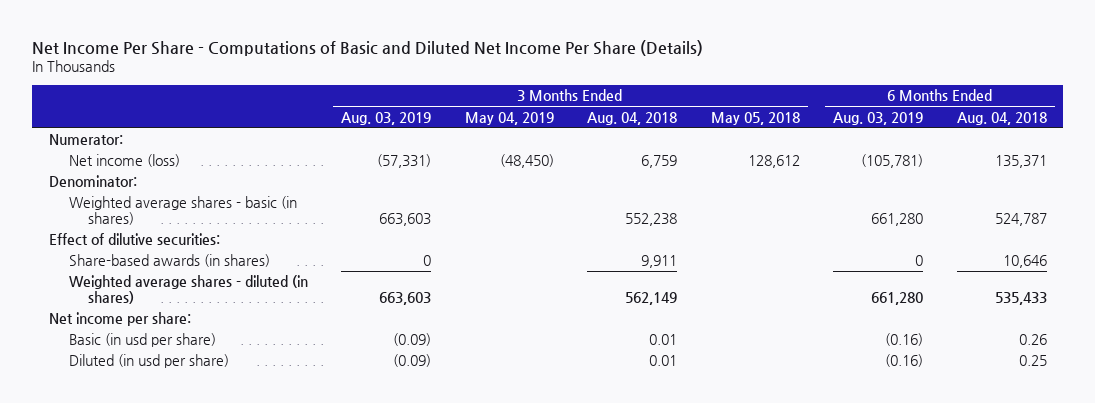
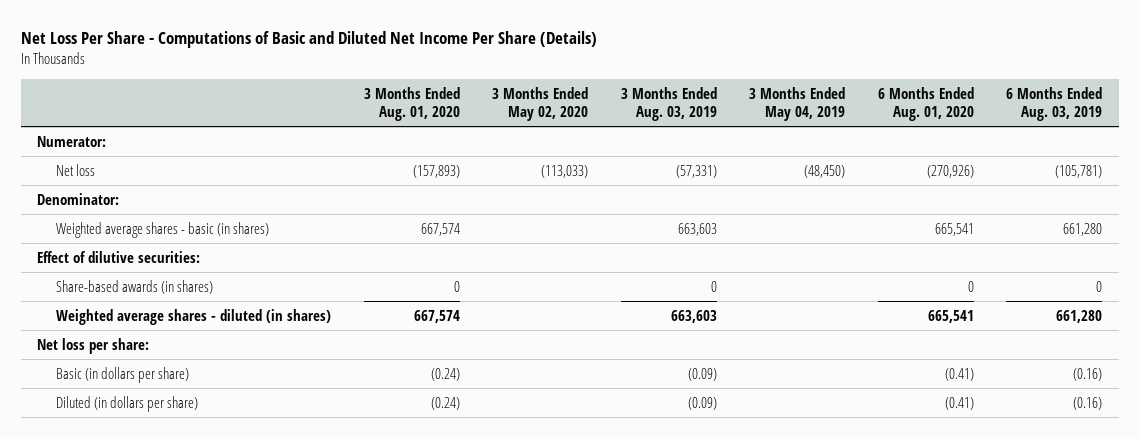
- Net Income Per Share - Computations of Basic and Diluted Net Income Per Share (Details)
+ Net Loss Per Share - Computations of Basic and Diluted Net Income Per Share (Details)
- | 3 Months Ended Aug. 03, 2019 | 3 Months Ended May 04, 2019 | 3 Months Ended Aug. 04, 2018 | 3 Months Ended May 05, 2018 | 6 Months Ended Aug. 03, 2019 | 6 Months Ended Aug. 04, 2018
+ | 3 Months Ended Aug. 01, 2020 | 3 Months Ended May 02, 2020 | 3 Months Ended Aug. 03, 2019 | 3 Months Ended May 04, 2019 | 6 Months Ended Aug. 01, 2020 | 6 Months Ended Aug. 03, 2019
- Net income (loss) | (57,331) | (48,450) | 6,759 | 128,612 | (105,781) | 135,371
+ Net loss | (157,893) | (113,033) | (57,331) | (48,450) | (270,926) | (105,781)
- Net income per share:
- Basic (in usd per share) | (0.09) | | 0.01 | | (0.16) | 0.26
- Diluted (in usd per share) | (0.09) | | 0.01 | | (0.16) | 0.25
+ Net loss per share:
+ Basic (in dollars per share) | (0.24) | | (0.09) | | (0.41) | (0.16)
+ Diluted (in dollars per share) | (0.24) | | (0.09) | | (0.41) | (0.16)

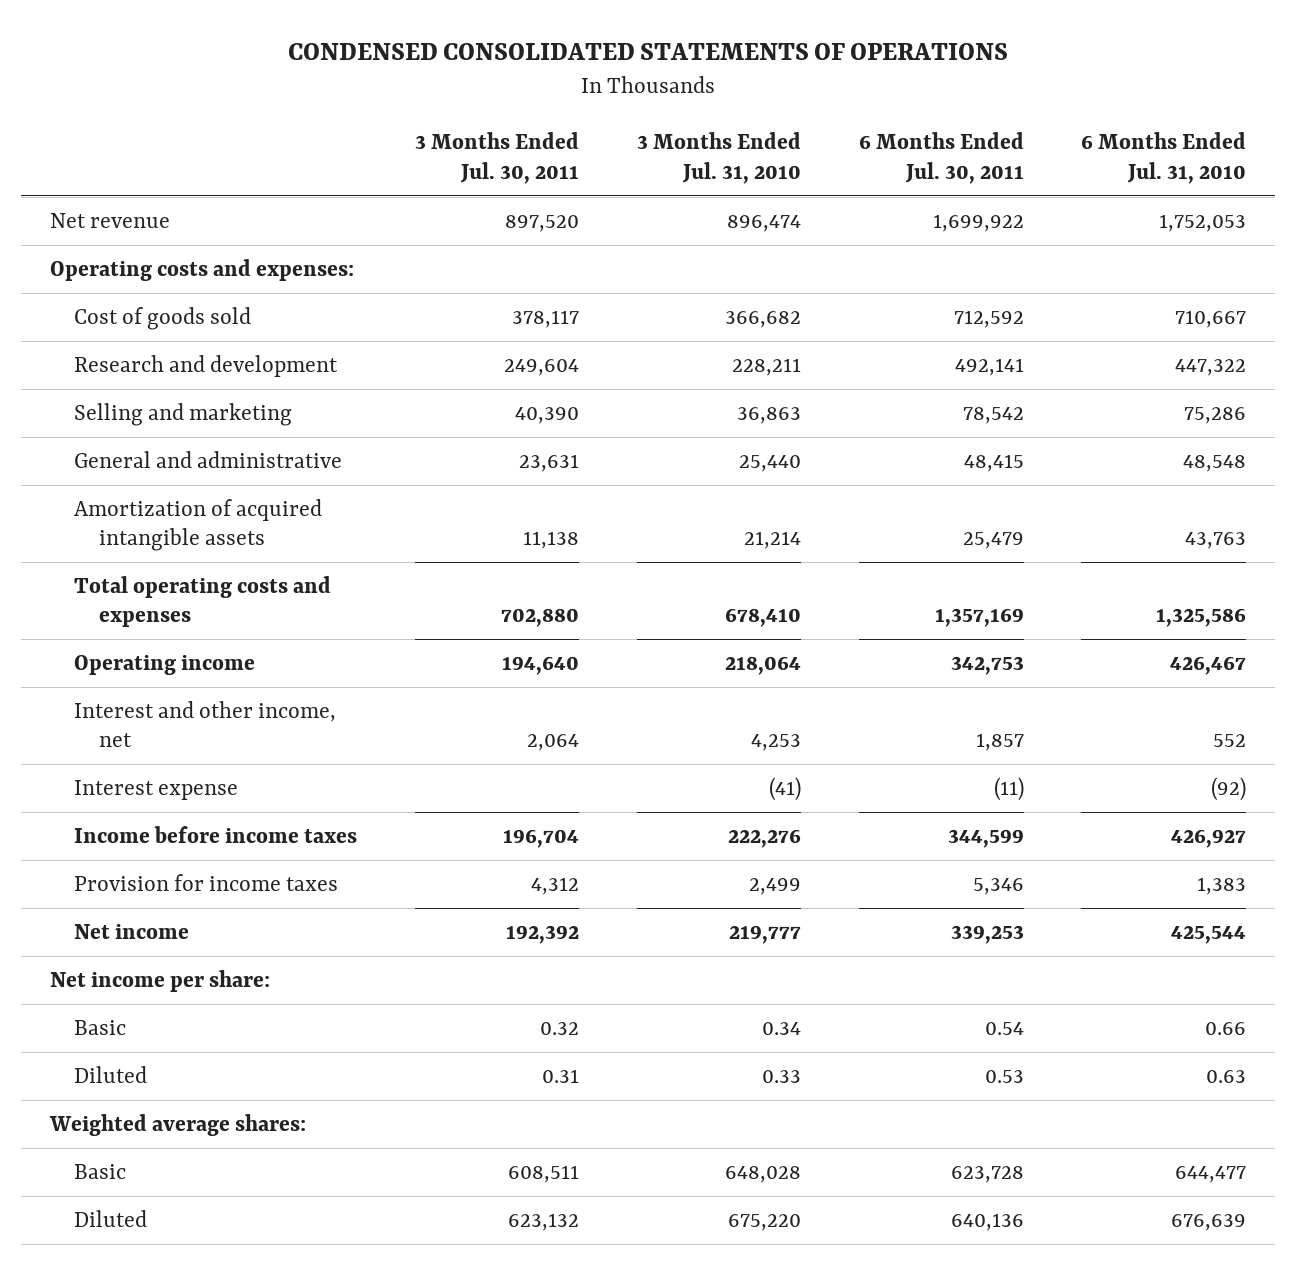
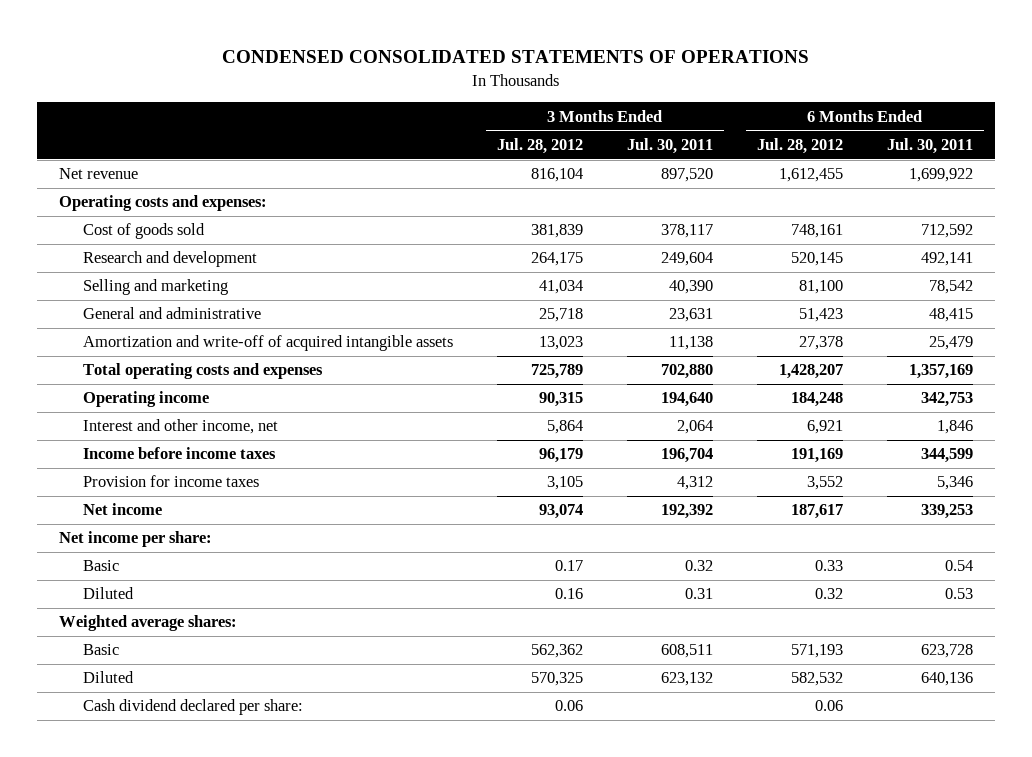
- | 3 Months Ended Jul. 30, 2011 | 3 Months Ended Jul. 31, 2010 | 6 Months Ended Jul. 30, 2011 | 6 Months Ended Jul. 31, 2010
+ | 3 Months Ended Jul. 28, 2012 | 3 Months Ended Jul. 30, 2011 | 6 Months Ended Jul. 28, 2012 | 6 Months Ended Jul. 30, 2011
- Amortization of acquired intangible assets | 11,138 | 21,214 | 25,479 | 43,763
+ Amortization and write-off of acquired intangible assets | 13,023 | 11,138 | 27,378 | 25,479
- Interest and other income, net | 2,064 | 4,253 | 1,857 | 552
- Interest expense | | (41) | (11) | (92)
+ Interest and other income, net | 5,864 | 2,064 | 6,921 | 1,846
+ Cash dividend declared per share: | 0.06 | | 0.06 |

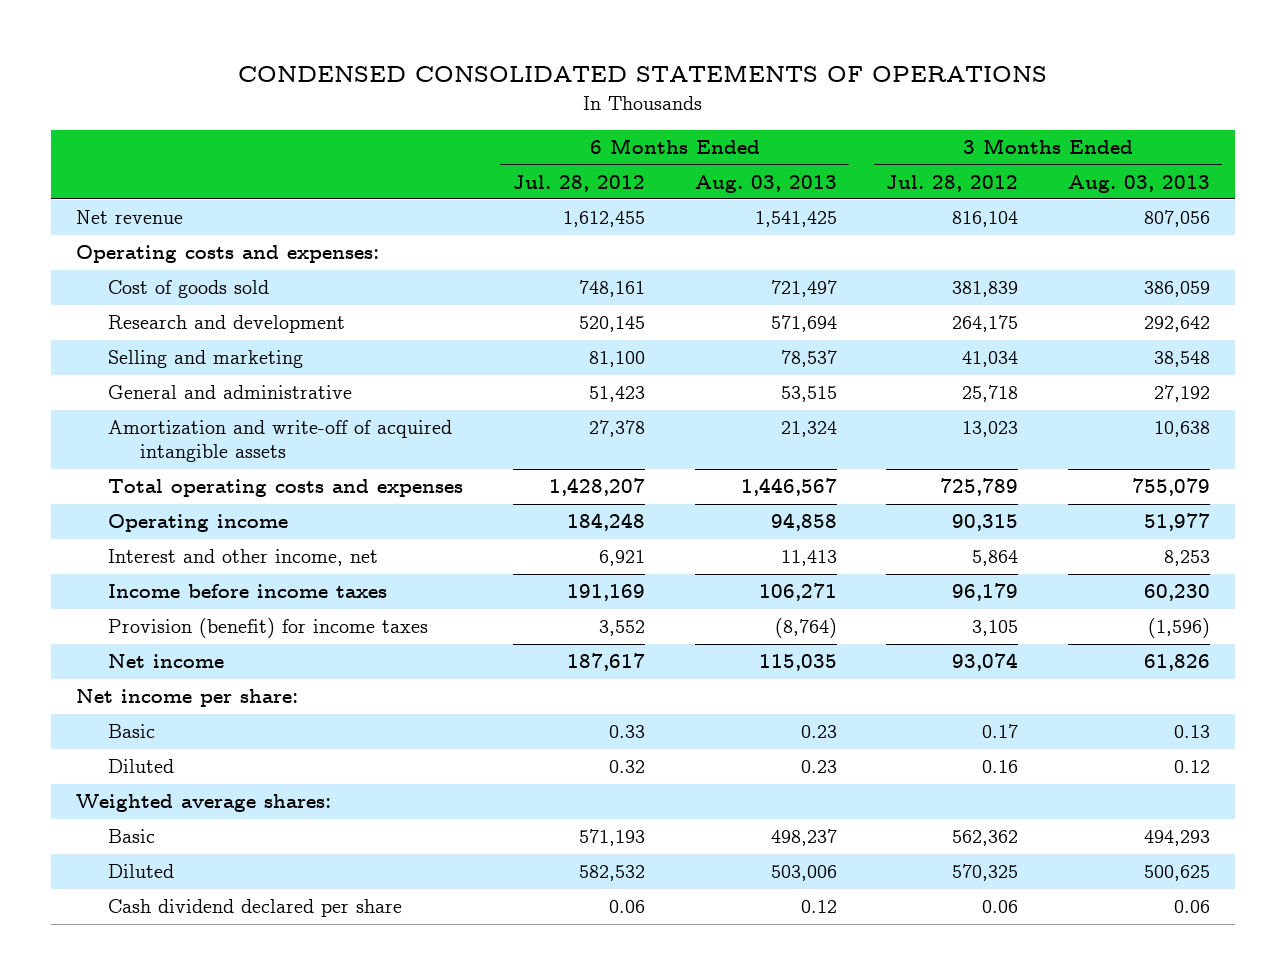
- | 3 Months Ended Jul. 28, 2012 | 3 Months Ended Jul. 30, 2011 | 6 Months Ended Jul. 28, 2012 | 6 Months Ended Jul. 30, 2011
+ | 6 Months Ended Jul. 28, 2012 | 6 Months Ended Aug. 03, 2013 | 3 Months Ended Jul. 28, 2012 | 3 Months Ended Aug. 03, 2013
- Provision for income taxes | 3,105 | 4,312 | 3,552 | 5,346
+ Provision (benefit) for income taxes | 3,552 | (8,764) | 3,105 | (1,596)
- Cash dividend declared per share: | 0.06 | | 0.06 |
+ Cash dividend declared per share | 0.06 | 0.12 | 0.06 | 0.06

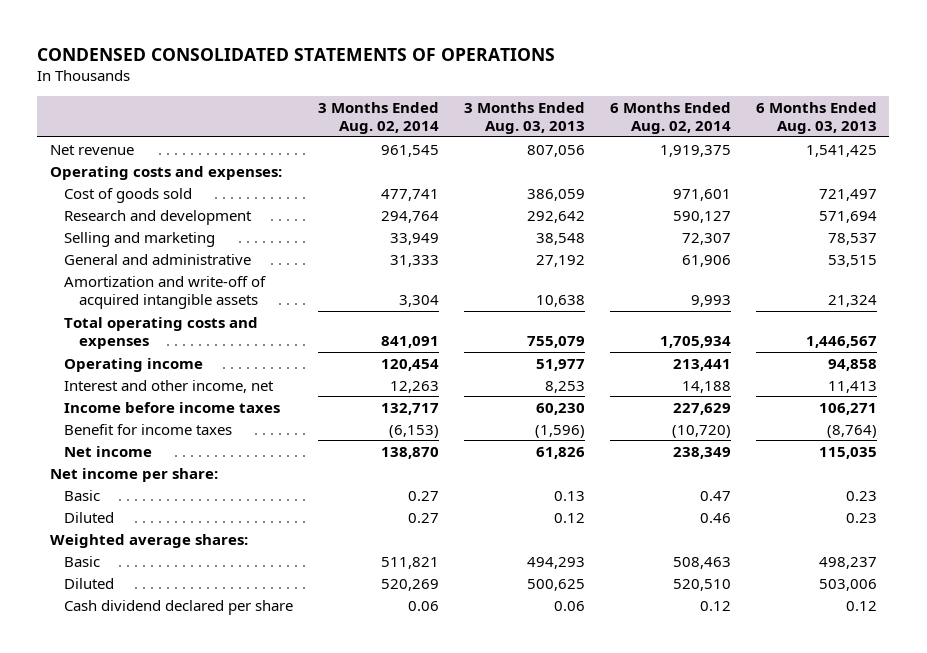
- | 6 Months Ended Jul. 28, 2012 | 6 Months Ended Aug. 03, 2013 | 3 Months Ended Jul. 28, 2012 | 3 Months Ended Aug. 03, 2013
+ | 3 Months Ended Aug. 02, 2014 | 3 Months Ended Aug. 03, 2013 | 6 Months Ended Aug. 02, 2014 | 6 Months Ended Aug. 03, 2013
- Provision (benefit) for income taxes | 3,552 | (8,764) | 3,105 | (1,596)
+ Benefit for income taxes | (6,153) | (1,596) | (10,720) | (8,764)

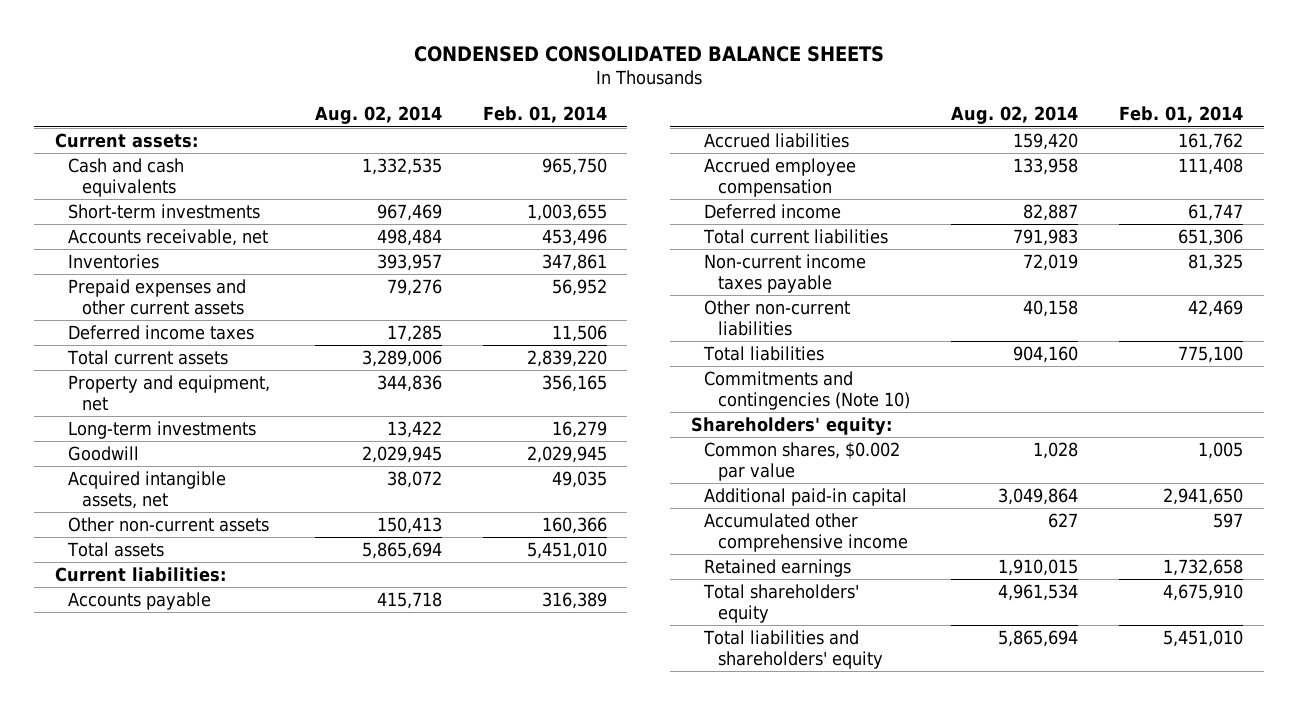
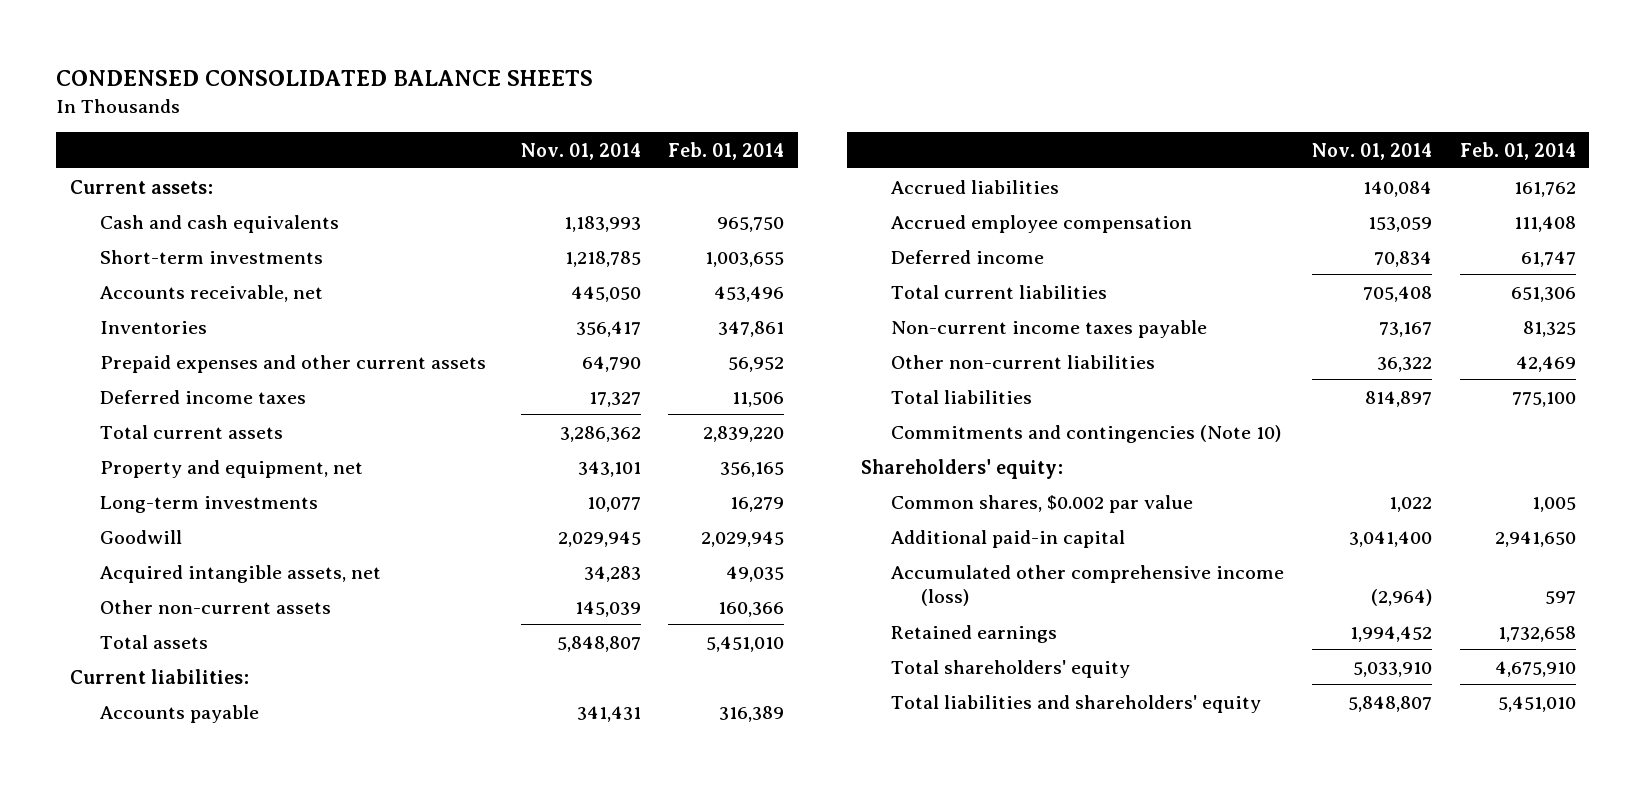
- | Aug. 02, 2014 | Feb. 01, 2014
+ | Nov. 01, 2014 | Feb. 01, 2014
- Accumulated other comprehensive income | 627 | 597
+ Accumulated other comprehensive income (loss) | (2,964) | 597

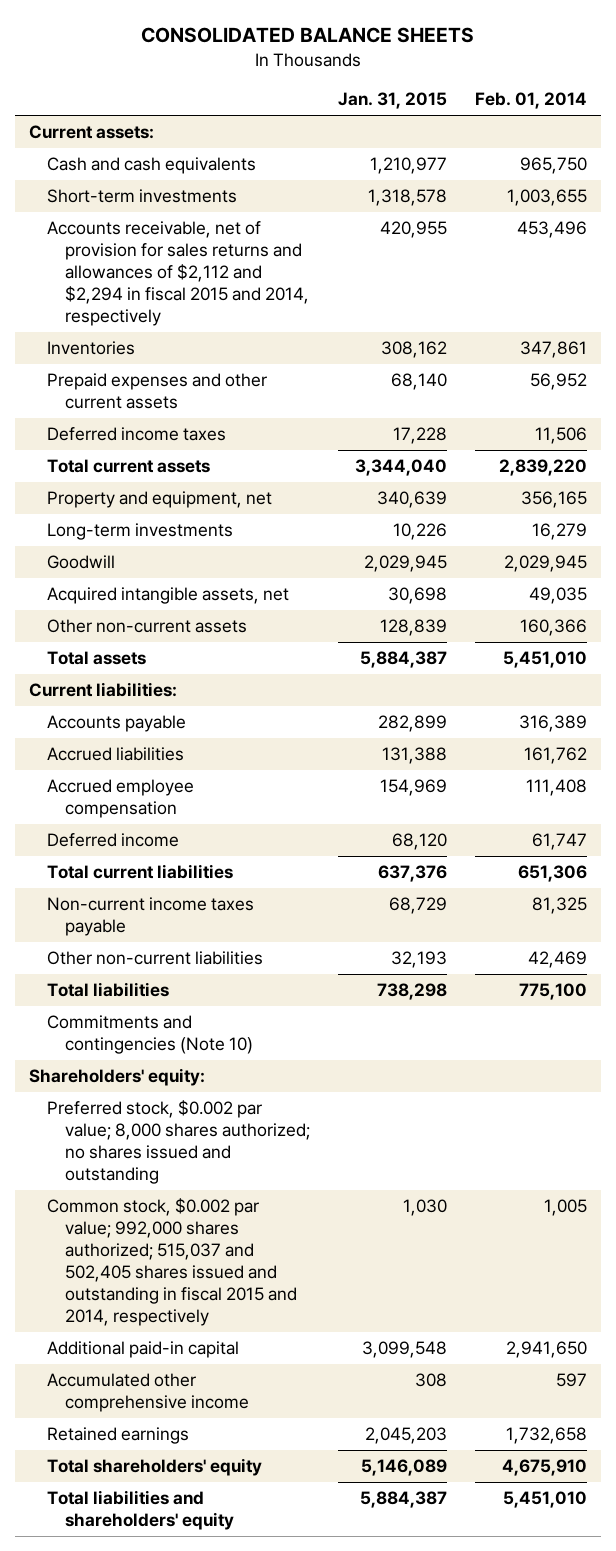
- CONDENSED CONSOLIDATED BALANCE SHEETS
+ CONSOLIDATED BALANCE SHEETS
- | Nov. 01, 2014 | Feb. 01, 2014
+ | Jan. 31, 2015 | Feb. 01, 2014
- Accounts receivable, net | 445,050 | 453,496
+ Accounts receivable, net of provision for sales returns and allowances of $2,112 and $2,294 in fiscal 2015 and 2014, respectively | 420,955 | 453,496
- Common shares, $0.002 par value | 1,022 | 1,005
+ Preferred stock, $0.002 par value; 8,000 shares authorized; no shares issued and outstanding
+ Common stock, $0.002 par value; 992,000 shares authorized; 515,037 and 502,405 shares issued and outstanding in fiscal 2015 and 2014, respectively | 1,030 | 1,005
- Accumulated other comprehensive income (loss) | (2,964) | 597
+ Accumulated other comprehensive income | 308 | 597

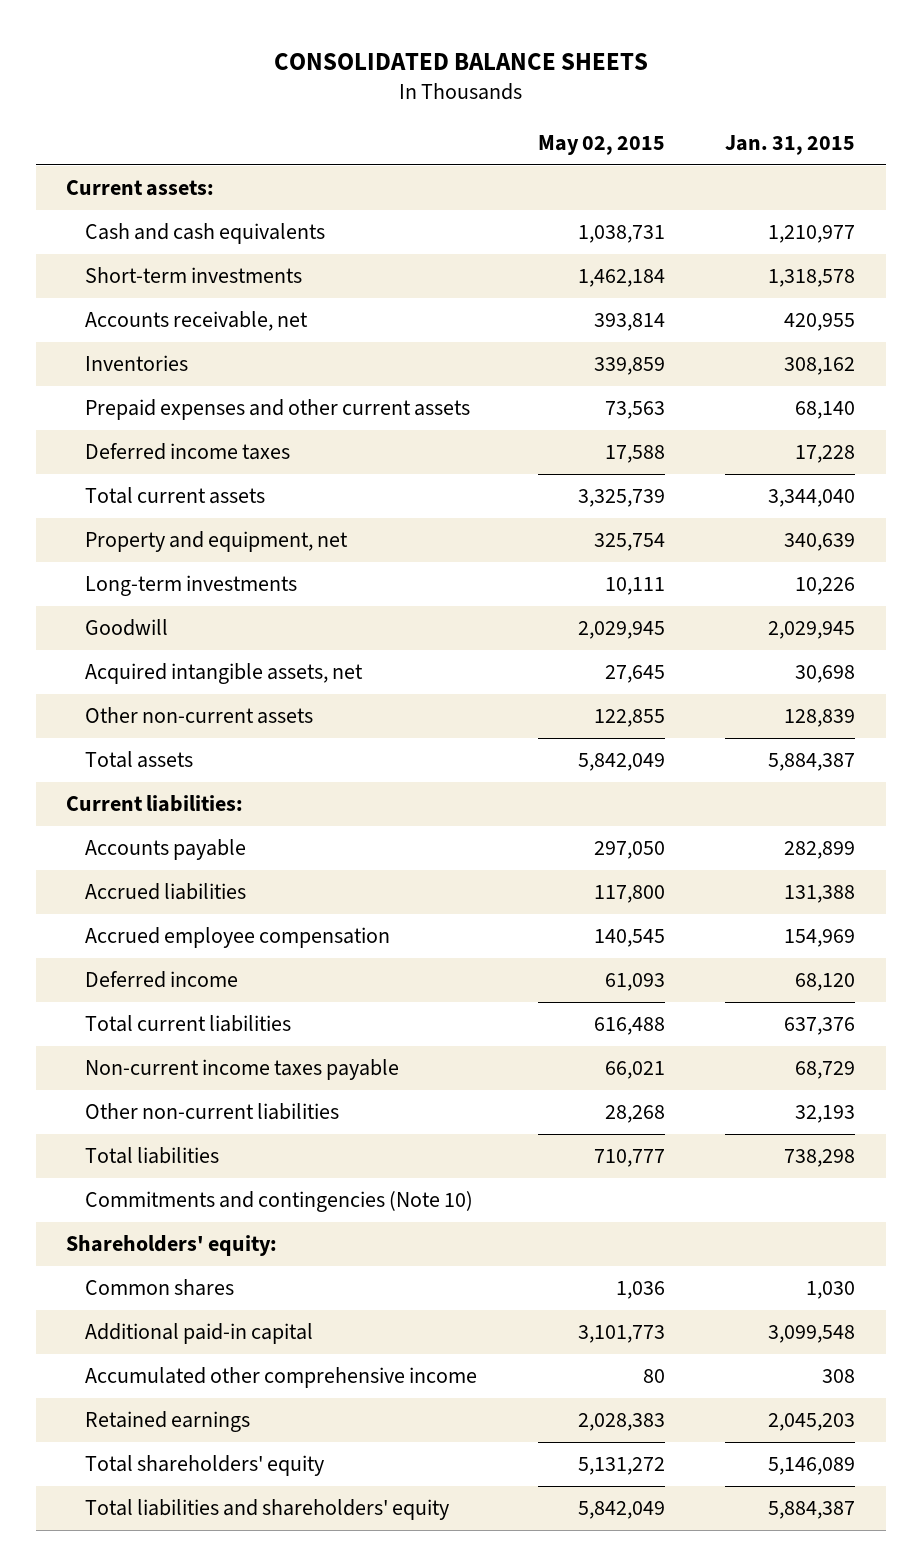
- | Jan. 31, 2015 | Feb. 01, 2014
+ | May 02, 2015 | Jan. 31, 2015
- Accounts receivable, net of provision for sales returns and allowances of $2,112 and $2,294 in fiscal 2015 and 2014, respectively | 420,955 | 453,496
+ Accounts receivable, net | 393,814 | 420,955
- Preferred stock, $0.002 par value; 8,000 shares authorized; no shares issued and outstanding
- Common stock, $0.002 par value; 992,000 shares authorized; 515,037 and 502,405 shares issued and outstanding in fiscal 2015 and 2014, respectively | 1,030 | 1,005
+ Common shares | 1,036 | 1,030

